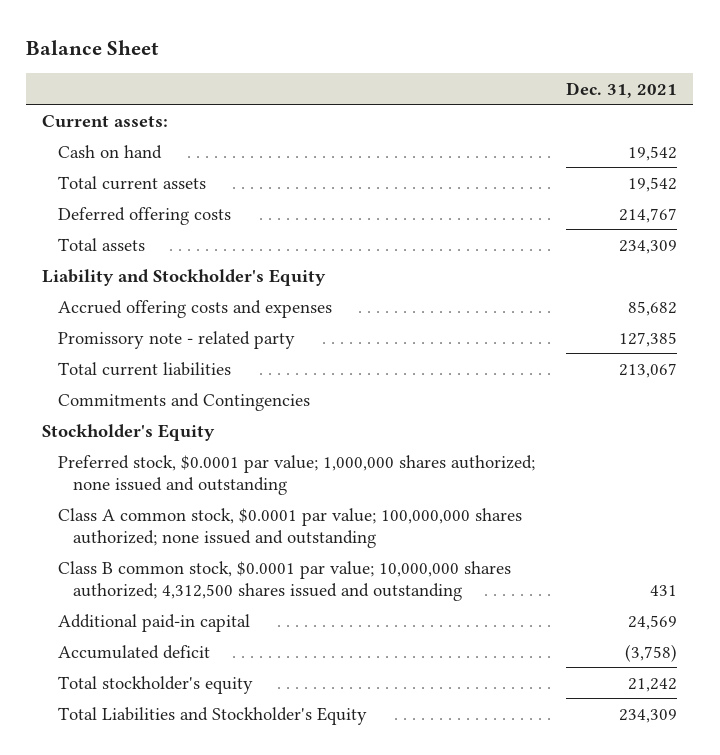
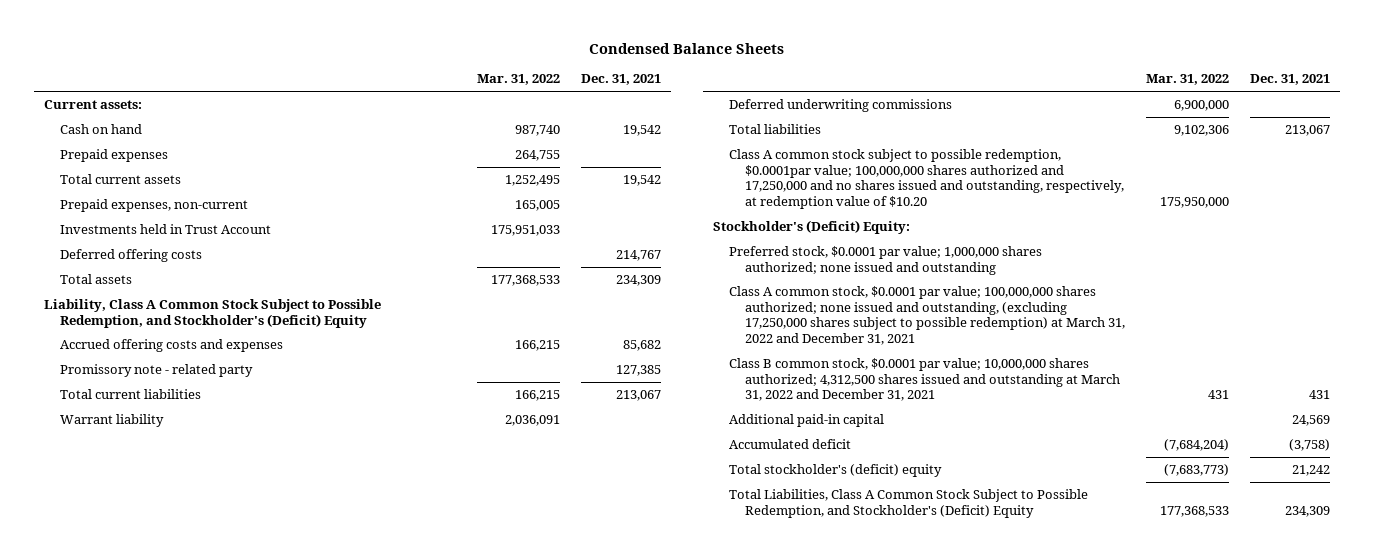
- Balance Sheet
+ Condensed Balance Sheets
- | Dec. 31, 2021
+ | Mar. 31, 2022 | Dec. 31, 2021
+ Prepaid expenses | 264,755 |
+ Prepaid expenses, non-current | 165,005 |
+ Investments held in Trust Account | 175,951,033 |
- Liability and Stockholder's Equity
+ Liability, Class A Common Stock Subject to Possible Redemption, and Stockholder's (Deficit) Equity
- Commitments and Contingencies
- Stockholder's Equity
+ Warrant liability | 2,036,091 |
+ Deferred underwriting commissions | 6,900,000 |
+ Total liabilities | 9,102,306 | 213,067
+ Class A common stock subject to possible redemption, $0.0001par value; 100,000,000 shares authorized and 17,250,000 and no shares issued and outstanding, respectively, at redemption value of $10.20 | 175,950,000 |
+ Stockholder's (Deficit) Equity:
- Class A common stock, $0.0001 par value; 100,000,000 shares authorized; none issued and outstanding
- Class B common stock, $0.0001 par value; 10,000,000 shares authorized; 4,312,500 shares issued and outstanding | 431
+ Class A common stock, $0.0001 par value; 100,000,000 shares authorized; none issued and outstanding, (excluding 17,250,000 shares subject to possible redemption) at March 31, 2022 and December 31, 2021
+ Class B common stock, $0.0001 par value; 10,000,000 shares authorized; 4,312,500 shares issued and outstanding at March 31, 2022 and December 31, 2021 | 431 | 431
- Total stockholder's equity | 21,242
- Total Liabilities and Stockholder's Equity | 234,309
+ Total stockholder's (deficit) equity | (7,683,773) | 21,242
+ Total Liabilities, Class A Common Stock Subject to Possible Redemption, and Stockholder's (Deficit) Equity | 177,368,533 | 234,309

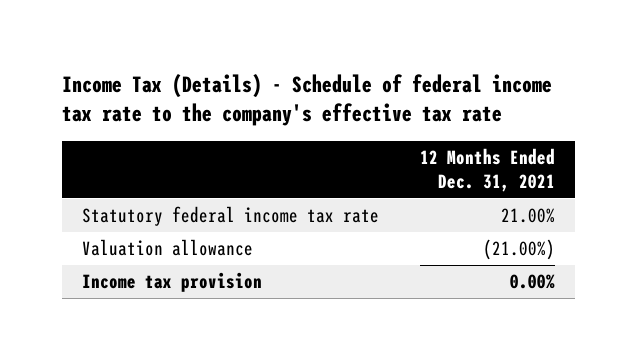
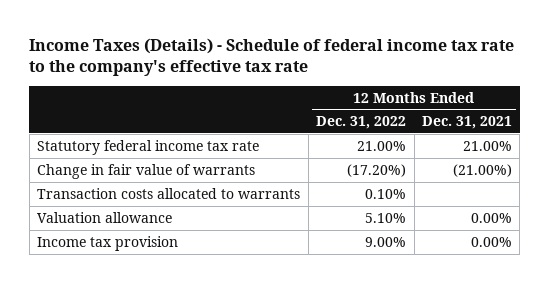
- Income Tax (Details) - Schedule of federal income tax rate to the company's effective tax rate
+ Income Taxes (Details) - Schedule of federal income tax rate to the company's effective tax rate
- | 12 Months Ended Dec. 31, 2021
+ | 12 Months Ended Dec. 31, 2022 | 12 Months Ended Dec. 31, 2021
- Valuation allowance | (21.00%)
+ Change in fair value of warrants | (17.20%) | (21.00%)
+ Transaction costs allocated to warrants | 0.10% |
+ Valuation allowance | 5.10% | 0.00%

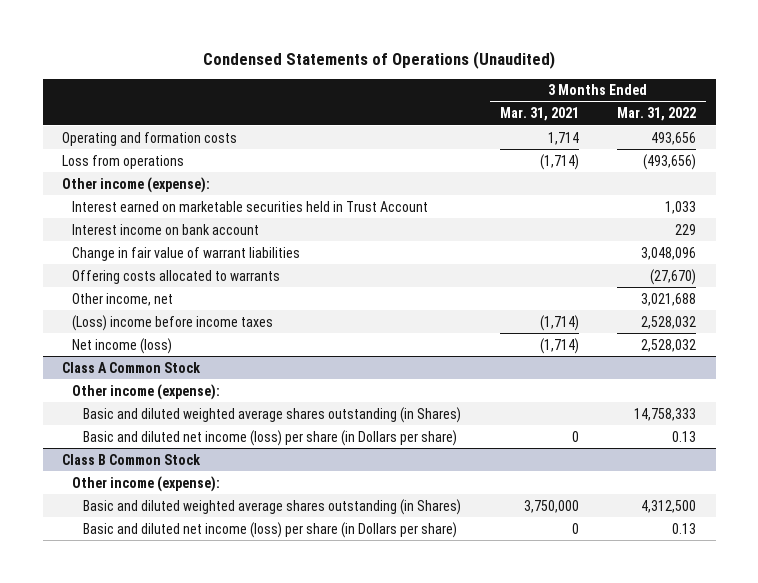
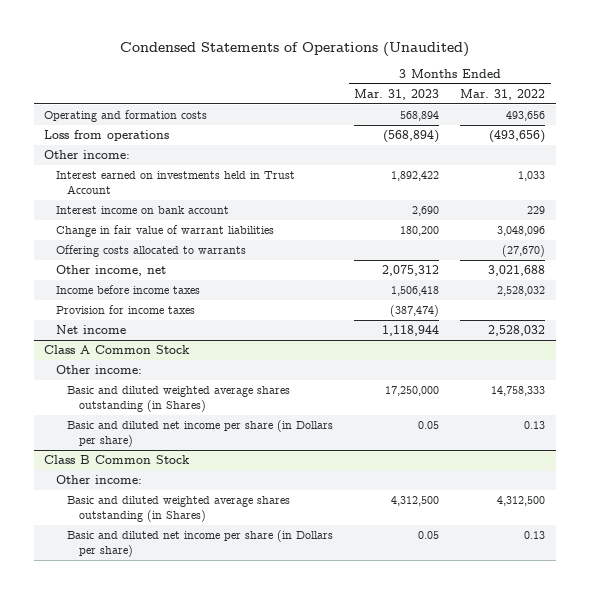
- | 3 Months Ended Mar. 31, 2021 | 3 Months Ended Mar. 31, 2022
+ | 3 Months Ended Mar. 31, 2023 | 3 Months Ended Mar. 31, 2022
- Other income (expense):
- Interest earned on marketable securities held in Trust Account | | 1,033
+ Other income:
+ Interest earned on investments held in Trust Account | 1,892,422 | 1,033
- (Loss) income before income taxes | (1,714) | 2,528,032
- Net income (loss) | (1,714) | 2,528,032
+ Income before income taxes | 1,506,418 | 2,528,032
+ Provision for income taxes | (387,474) |
+ Net income | 1,118,944 | 2,528,032
@ Class A Common Stock
- Other income (expense):
+ Other income:
- Basic and diluted net income (loss) per share (in Dollars per share) | 0 | 0.13
+ Basic and diluted net income per share (in Dollars per share) | 0.05 | 0.13
@ Class B Common Stock
- Other income (expense):
+ Other income:
- Basic and diluted net income (loss) per share (in Dollars per share) | 0 | 0.13
+ Basic and diluted net income per share (in Dollars per share) | 0.05 | 0.13

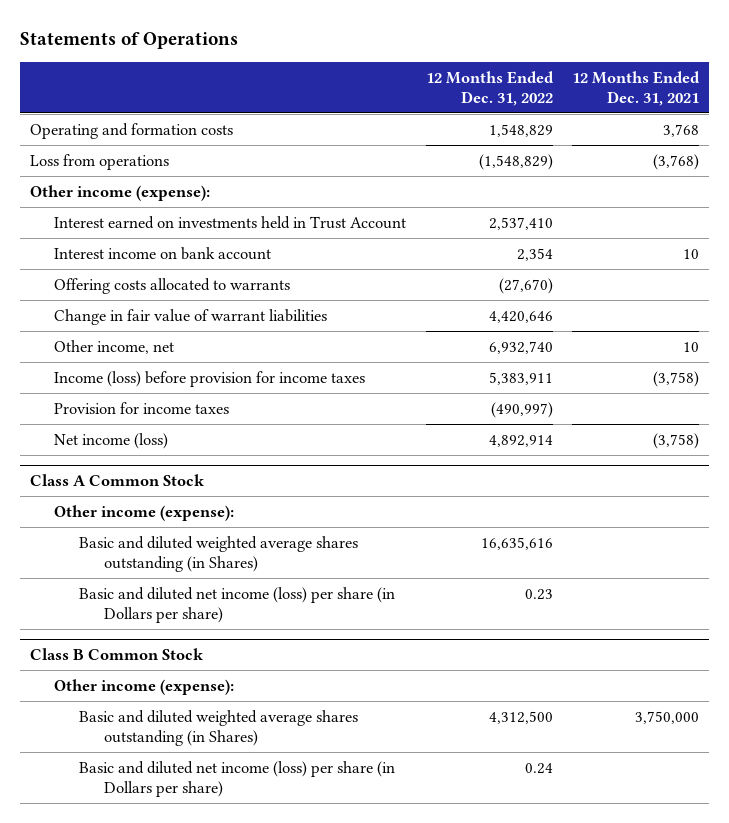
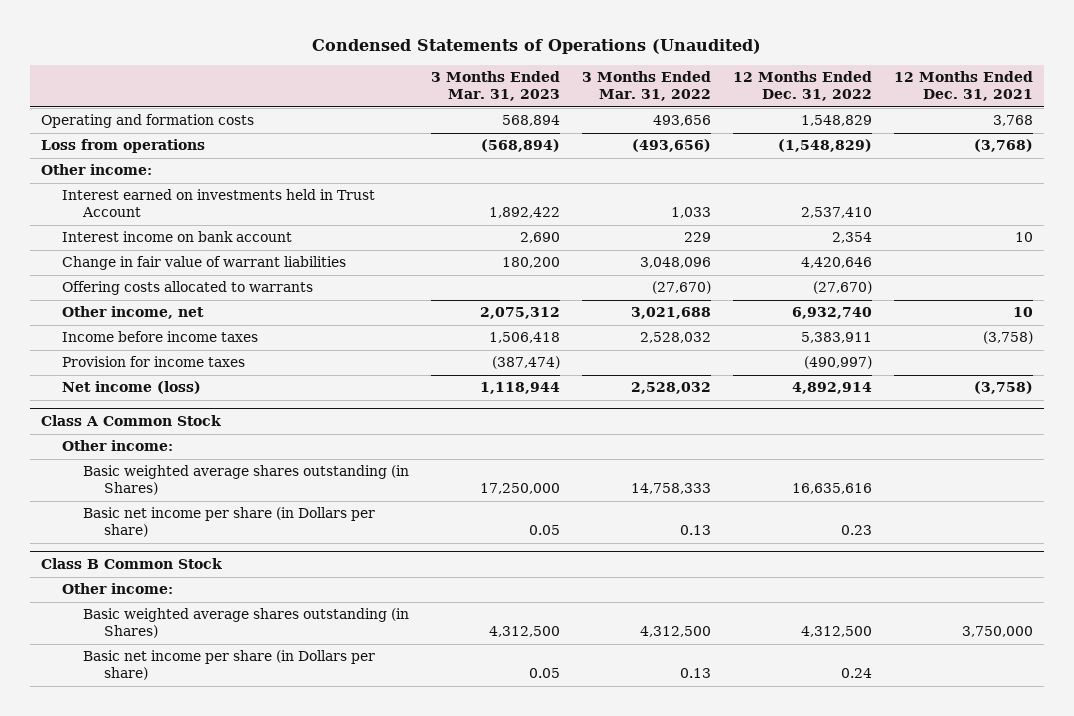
- Statements of Operations
+ Condensed Statements of Operations (Unaudited)
- | 12 Months Ended Dec. 31, 2022 | 12 Months Ended Dec. 31, 2021
+ | 3 Months Ended Mar. 31, 2023 | 3 Months Ended Mar. 31, 2022 | 12 Months Ended Dec. 31, 2022 | 12 Months Ended Dec. 31, 2021
- Other income (expense):
+ Other income:
moved down: Offering costs allocated to warrants | | (27,670) | (27,670) |
- Income (loss) before provision for income taxes | 5,383,911 | (3,758)
+ Income before income taxes | 1,506,418 | 2,528,032 | 5,383,911 | (3,758)
@ Class A Common Stock
- Other income (expense):
- Basic and diluted weighted average shares outstanding (in Shares) | 16,635,616 |
- Basic and diluted net income (loss) per share (in Dollars per share) | 0.23 |
+ Other income:
+ Basic weighted average shares outstanding (in Shares) | 17,250,000 | 14,758,333 | 16,635,616 |
+ Basic net income per share (in Dollars per share) | 0.05 | 0.13 | 0.23 |
@ Class B Common Stock
- Other income (expense):
- Basic and diluted weighted average shares outstanding (in Shares) | 4,312,500 | 3,750,000
- Basic and diluted net income (loss) per share (in Dollars per share) | 0.24 |
+ Other income:
+ Basic weighted average shares outstanding (in Shares) | 4,312,500 | 4,312,500 | 4,312,500 | 3,750,000
+ Basic net income per share (in Dollars per share) | 0.05 | 0.13 | 0.24 |

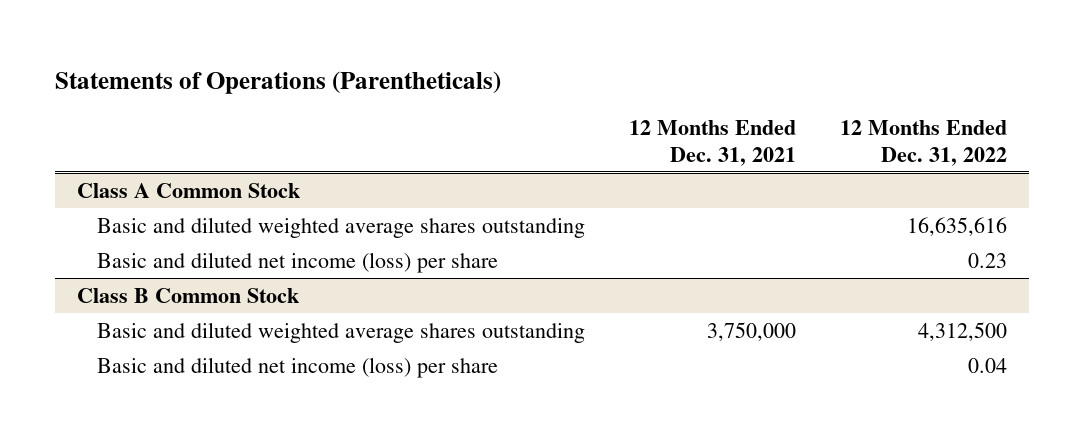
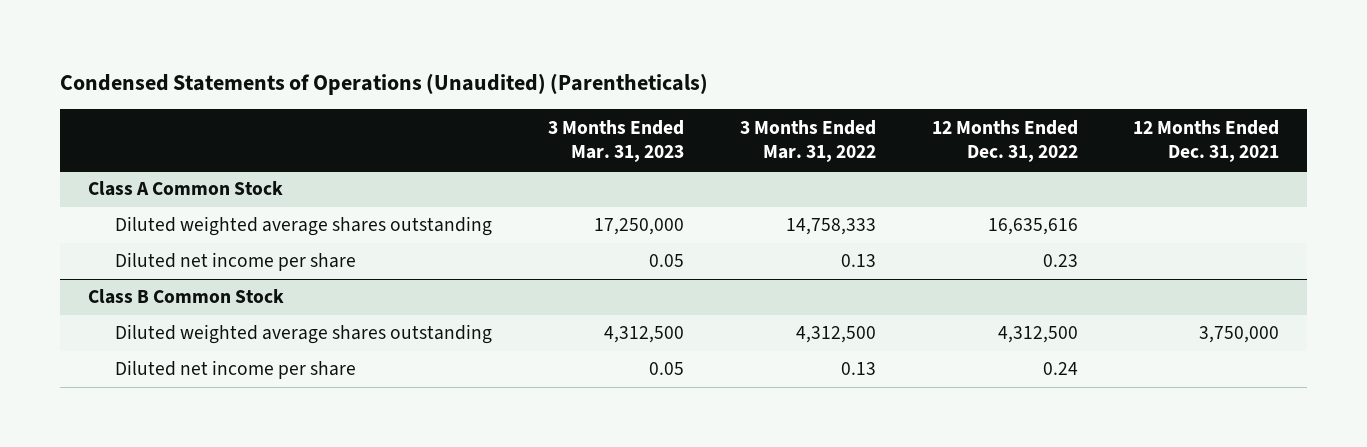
- Statements of Operations (Parentheticals)
+ Condensed Statements of Operations (Unaudited) (Parentheticals)
- | 12 Months Ended Dec. 31, 2021 | 12 Months Ended Dec. 31, 2022
+ | 3 Months Ended Mar. 31, 2023 | 3 Months Ended Mar. 31, 2022 | 12 Months Ended Dec. 31, 2022 | 12 Months Ended Dec. 31, 2021
@ Class A Common Stock
- Basic and diluted weighted average shares outstanding | | 16,635,616
- Basic and diluted net income (loss) per share | | 0.23
+ Diluted weighted average shares outstanding | 17,250,000 | 14,758,333 | 16,635,616 |
+ Diluted net income per share | 0.05 | 0.13 | 0.23 |
@ Class B Common Stock
- Basic and diluted weighted average shares outstanding | 3,750,000 | 4,312,500
- Basic and diluted net income (loss) per share | | 0.04
+ Diluted weighted average shares outstanding | 4,312,500 | 4,312,500 | 4,312,500 | 3,750,000
+ Diluted net income per share | 0.05 | 0.13 | 0.24 |

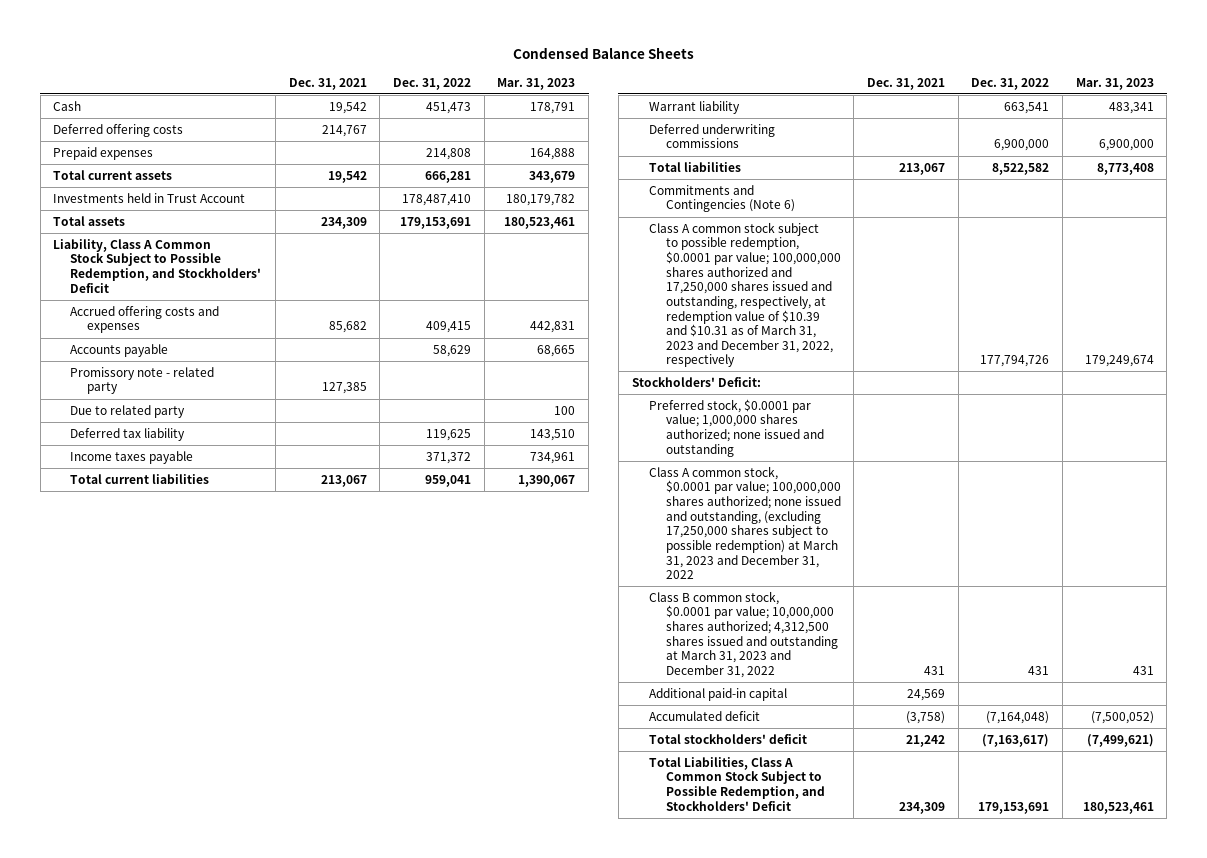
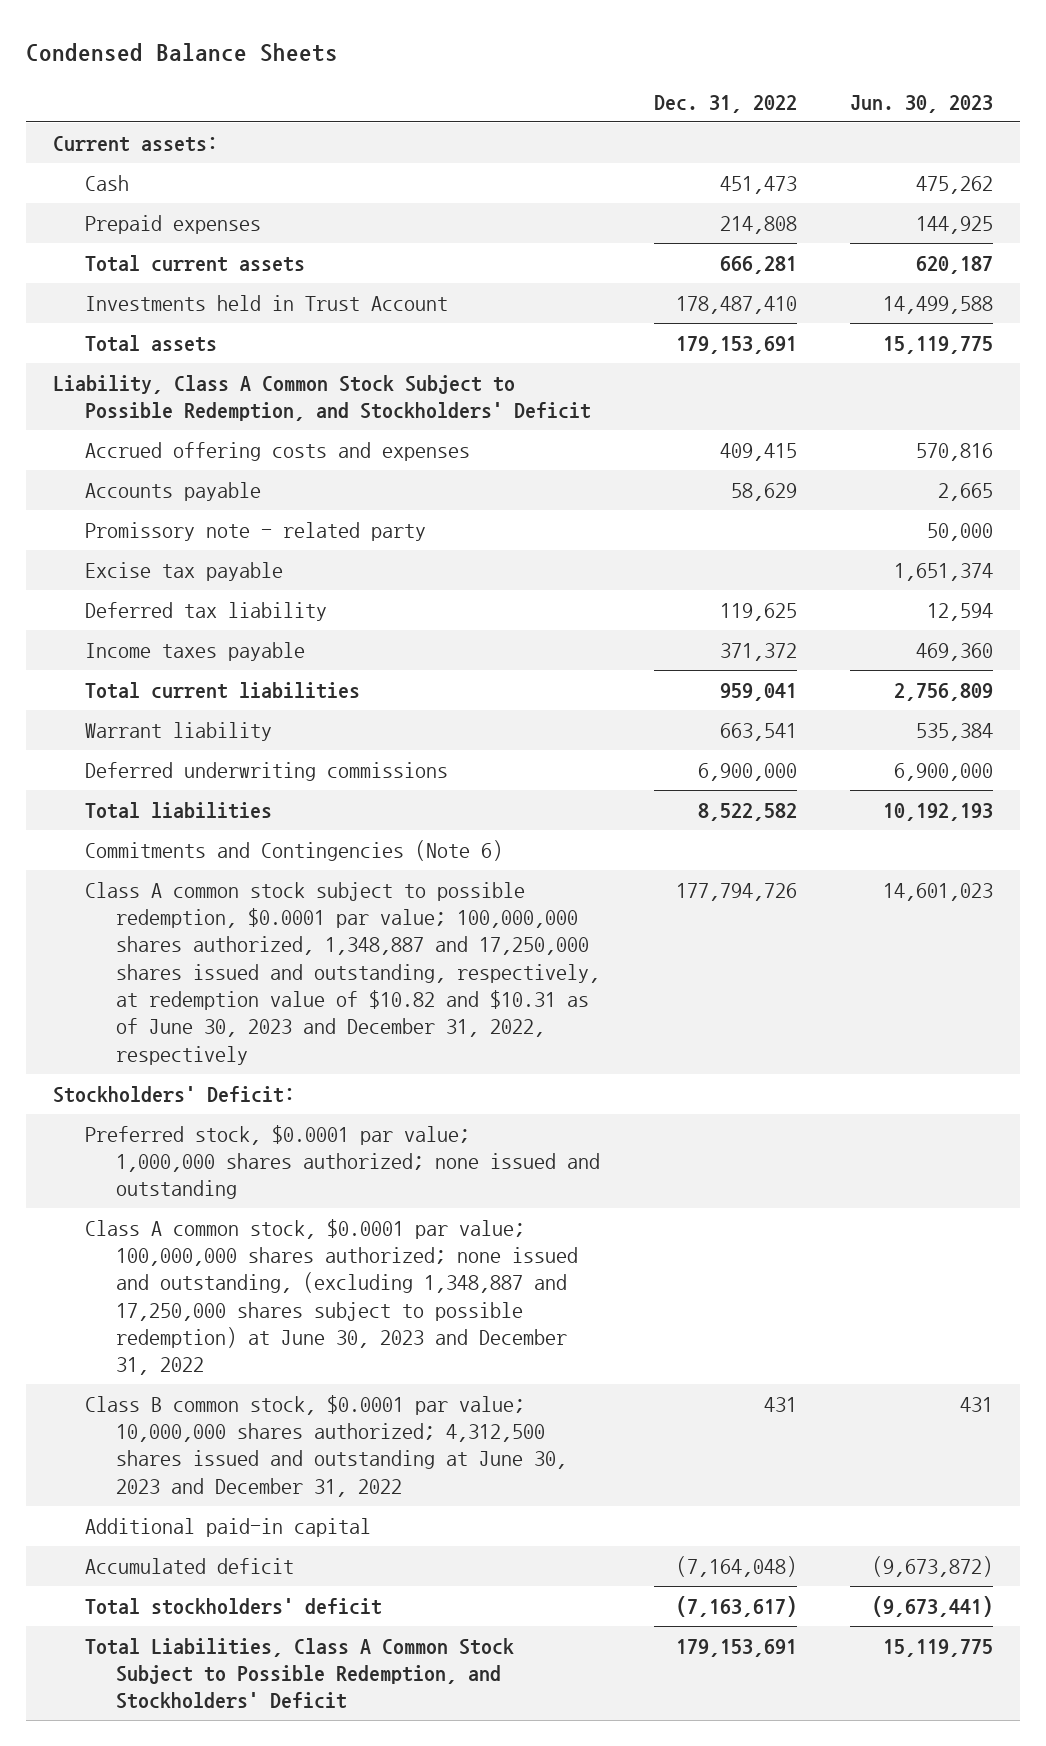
- | Dec. 31, 2021 | Dec. 31, 2022 | Mar. 31, 2023
+ | Dec. 31, 2022 | Jun. 30, 2023
+ Current assets:
- Deferred offering costs | 214,767 | |
- Due to related party | | | 100
+ Excise tax payable | | 1,651,374
- Class A common stock subject to possible redemption, $0.0001 par value; 100,000,000 shares authorized and 17,250,000 shares issued and outstanding, respectively, at redemption value of $10.39 and $10.31 as of March 31, 2023 and December 31, 2022, respectively | | 177,794,726 | 179,249,674
+ Class A common stock subject to possible redemption, $0.0001 par value; 100,000,000 shares authorized, 1,348,887 and 17,250,000 shares issued and outstanding, respectively, at redemption value of $10.82 and $10.31 as of June 30, 2023 and December 31, 2022, respectively | 177,794,726 | 14,601,023
- Class A common stock, $0.0001 par value; 100,000,000 shares authorized; none issued and outstanding, (excluding 17,250,000 shares subject to possible redemption) at March 31, 2023 and December 31, 2022
- Class B common stock, $0.0001 par value; 10,000,000 shares authorized; 4,312,500 shares issued and outstanding at March 31, 2023 and December 31, 2022 | 431 | 431 | 431
+ Class A common stock, $0.0001 par value; 100,000,000 shares authorized; none issued and outstanding, (excluding 1,348,887 and 17,250,000 shares subject to possible redemption) at June 30, 2023 and December 31, 2022
+ Class B common stock, $0.0001 par value; 10,000,000 shares authorized; 4,312,500 shares issued and outstanding at June 30, 2023 and December 31, 2022 | 431 | 431

